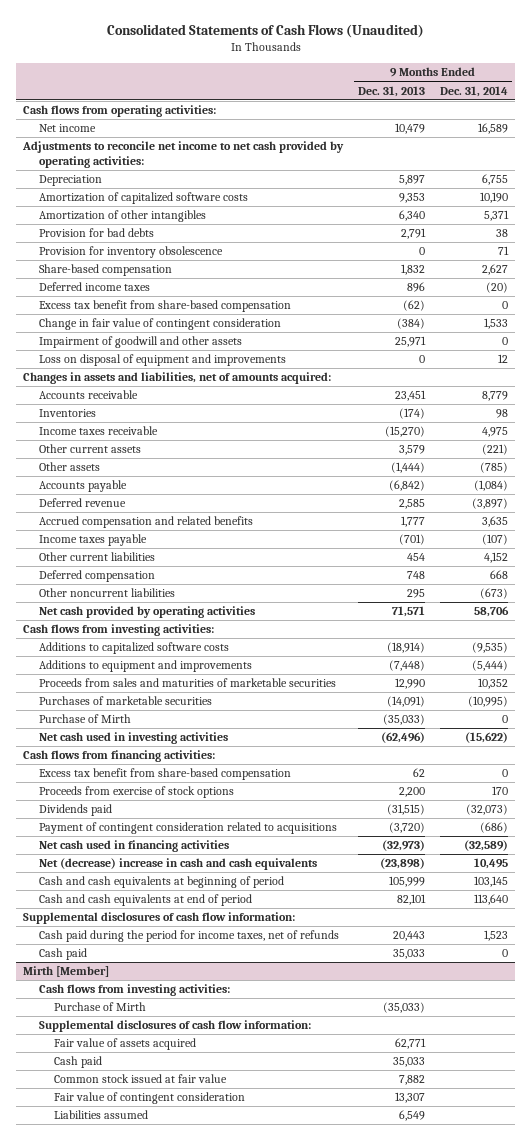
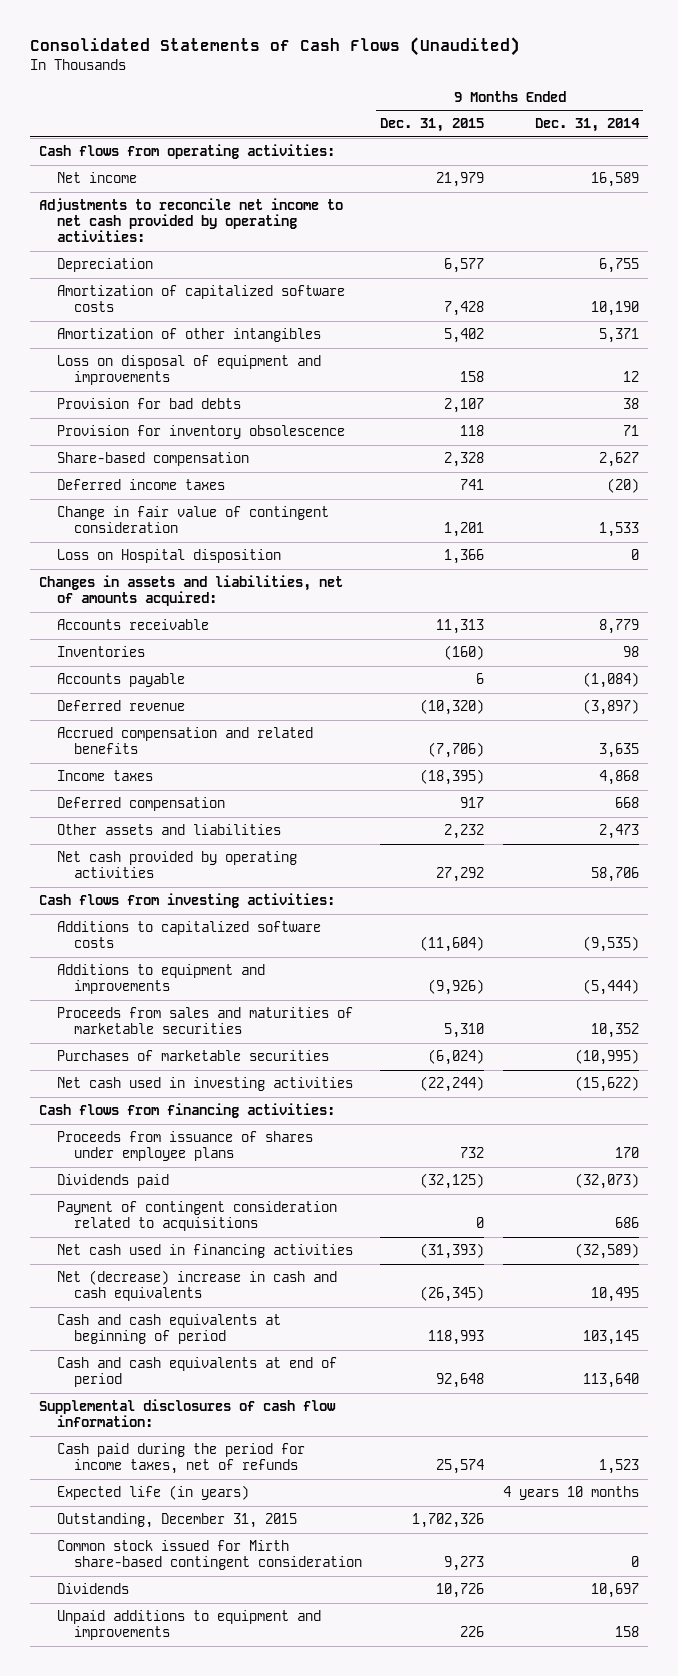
- | 9 Months Ended Dec. 31, 2013 | 9 Months Ended Dec. 31, 2014
+ | 9 Months Ended Dec. 31, 2015 | 9 Months Ended Dec. 31, 2014
moved up: Loss on disposal of equipment and improvements | 158 | 12
- Excess tax benefit from share-based compensation | (62) | 0
- Impairment of goodwill and other assets | 25,971 | 0
+ Loss on Hospital disposition | 1,366 | 0
- Income taxes receivable | (15,270) | 4,975
- Other current assets | 3,579 | (221)
- Other assets | (1,444) | (785)
- Income taxes payable | (701) | (107)
- Other current liabilities | 454 | 4,152
+ Income taxes | (18,395) | 4,868
- Other noncurrent liabilities | 295 | (673)
+ Other assets and liabilities | 2,232 | 2,473
- Purchase of Mirth | (35,033) | 0
- Excess tax benefit from share-based compensation | 62 | 0
- Proceeds from exercise of stock options | 2,200 | 170
+ Proceeds from issuance of shares under employee plans | 732 | 170
- Payment of contingent consideration related to acquisitions | (3,720) | (686)
+ Payment of contingent consideration related to acquisitions | 0 | 686
- Cash paid | 35,033 | 0
- Mirth [Member]
- Cash flows from investing activities:
- Purchase of Mirth | (35,033) |
- Supplemental disclosures of cash flow information:
- Fair value of assets acquired | 62,771 |
- Cash paid | 35,033 |
- Common stock issued at fair value | 7,882 |
- Fair value of contingent consideration | 13,307 |
- Liabilities assumed | 6,549 |
+ Expected life (in years) | | 4 years 10 months
+ Outstanding, December 31, 2015 | 1,702,326 |
+ Common stock issued for Mirth share-based contingent consideration | 9,273 | 0
+ Dividends | 10,726 | 10,697
+ Unpaid additions to equipment and improvements | 226 | 158

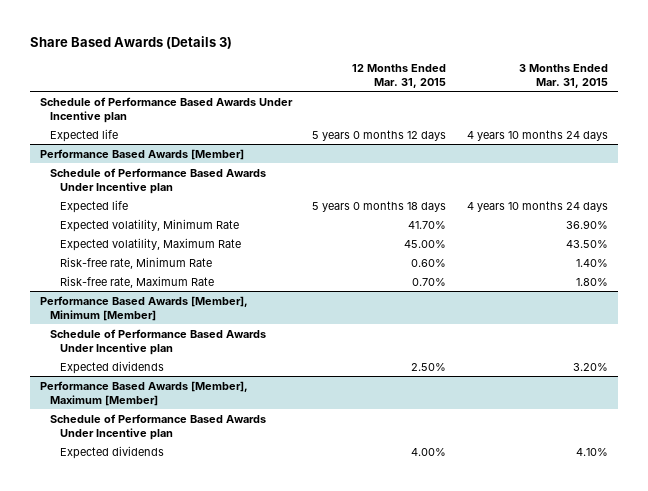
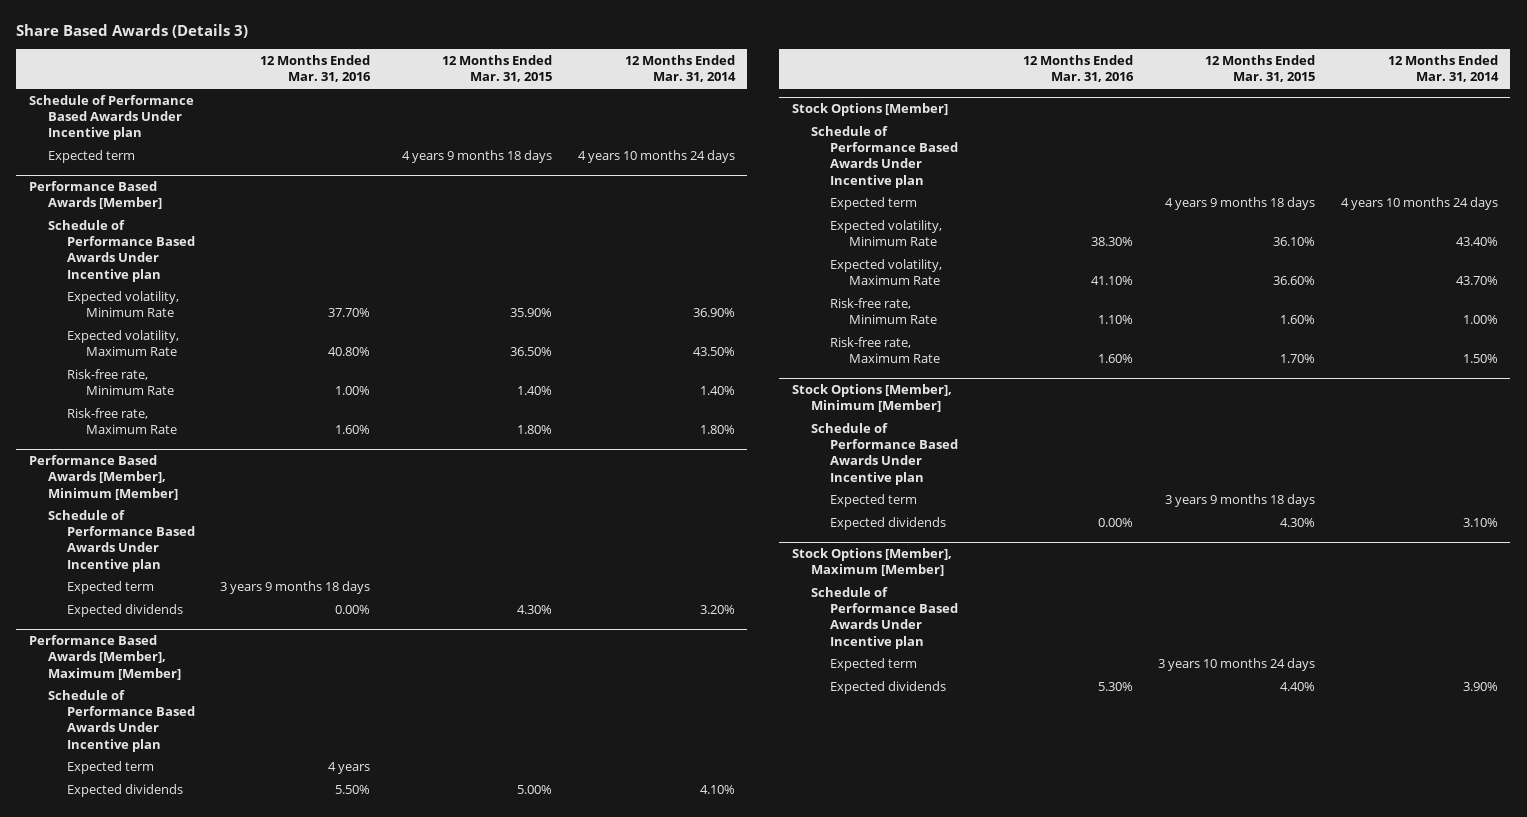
- | 12 Months Ended Mar. 31, 2015 | 3 Months Ended Mar. 31, 2015
+ | 12 Months Ended Mar. 31, 2016 | 12 Months Ended Mar. 31, 2015 | 12 Months Ended Mar. 31, 2014
- Expected life | 5 years 0 months 12 days | 4 years 10 months 24 days
+ Expected term | | 4 years 9 months 18 days | 4 years 10 months 24 days
@ Performance Based Awards [Member]
- Expected life | 5 years 0 months 18 days | 4 years 10 months 24 days
- Expected volatility, Minimum Rate | 41.70% | 36.90%
- Expected volatility, Maximum Rate | 45.00% | 43.50%
- Risk-free rate, Minimum Rate | 0.60% | 1.40%
- Risk-free rate, Maximum Rate | 0.70% | 1.80%
+ Expected volatility, Minimum Rate | 37.70% | 35.90% | 36.90%
+ Expected volatility, Maximum Rate | 40.80% | 36.50% | 43.50%
+ Risk-free rate, Minimum Rate | 1.00% | 1.40% | 1.40%
+ Risk-free rate, Maximum Rate | 1.60% | 1.80% | 1.80%
@ Performance Based Awards [Member], Minimum [Member]
- Expected dividends | 2.50% | 3.20%
+ Expected term | 3 years 9 months 18 days | |
+ Expected dividends | 0.00% | 4.30% | 3.20%
@ Performance Based Awards [Member], Maximum [Member]
- Expected dividends | 4.00% | 4.10%
+ Expected term | 4 years | |
+ Expected dividends | 5.50% | 5.00% | 4.10%
+ Stock Options [Member]
+ Schedule of Performance Based Awards Under Incentive plan
+ Expected term | | 4 years 9 months 18 days | 4 years 10 months 24 days
+ Expected volatility, Minimum Rate | 38.30% | 36.10% | 43.40%
+ Expected volatility, Maximum Rate | 41.10% | 36.60% | 43.70%
+ Risk-free rate, Minimum Rate | 1.10% | 1.60% | 1.00%
+ Risk-free rate, Maximum Rate | 1.60% | 1.70% | 1.50%
+ Stock Options [Member], Minimum [Member]
+ Schedule of Performance Based Awards Under Incentive plan
+ Expected term | | 3 years 9 months 18 days |
+ Expected dividends | 0.00% | 4.30% | 3.10%
+ Stock Options [Member], Maximum [Member]
+ Schedule of Performance Based Awards Under Incentive plan
+ Expected term | | 3 years 10 months 24 days |
+ Expected dividends | 5.30% | 4.40% | 3.90%

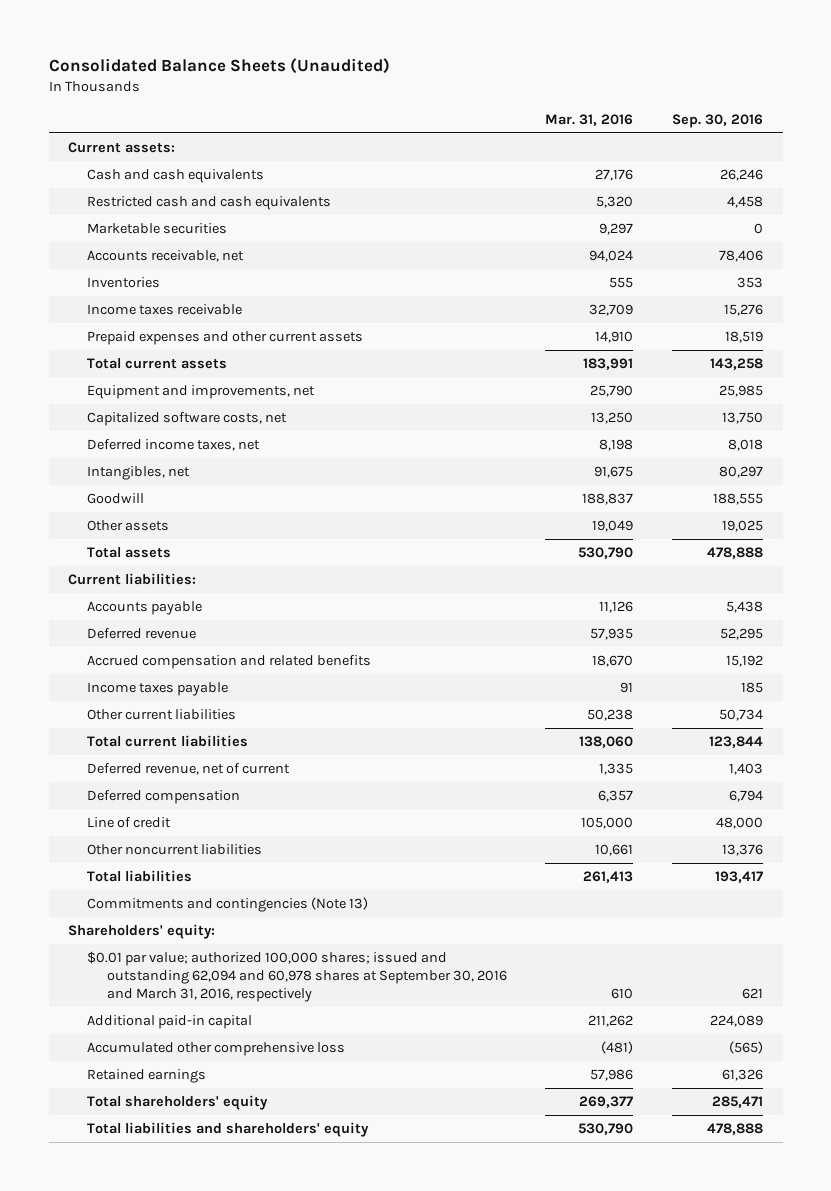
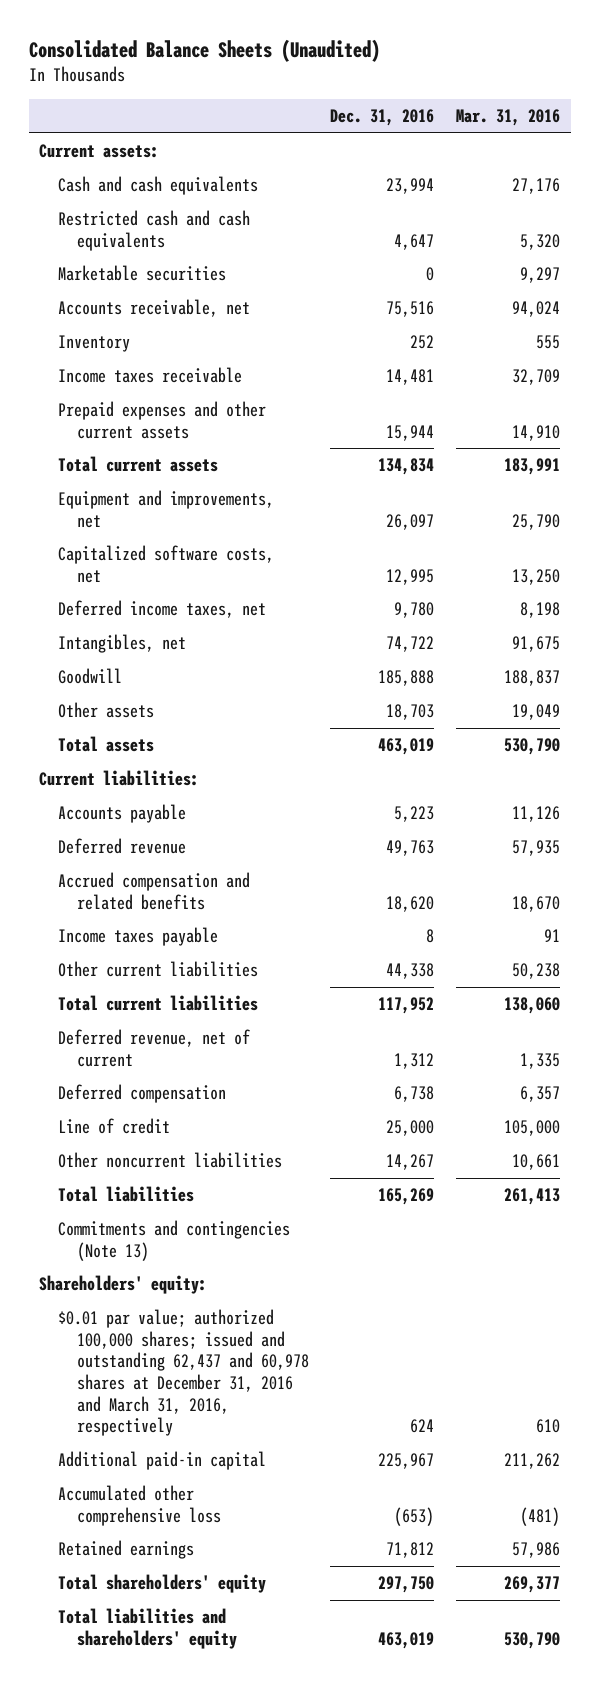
- | Mar. 31, 2016 | Sep. 30, 2016
+ | Dec. 31, 2016 | Mar. 31, 2016
- Inventories | 555 | 353
+ Inventory | 252 | 555
- $0.01 par value; authorized 100,000 shares; issued and outstanding 62,094 and 60,978 shares at September 30, 2016 and March 31, 2016, respectively | 610 | 621
+ $0.01 par value; authorized 100,000 shares; issued and outstanding 62,437 and 60,978 shares at December 31, 2016 and March 31, 2016, respectively | 624 | 610

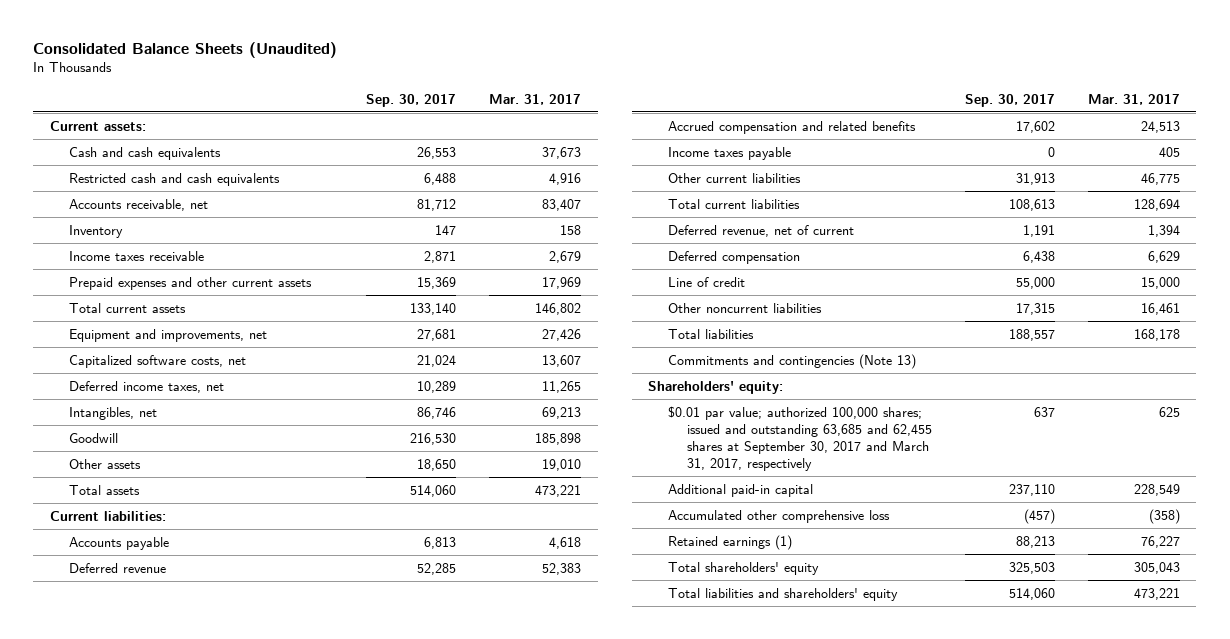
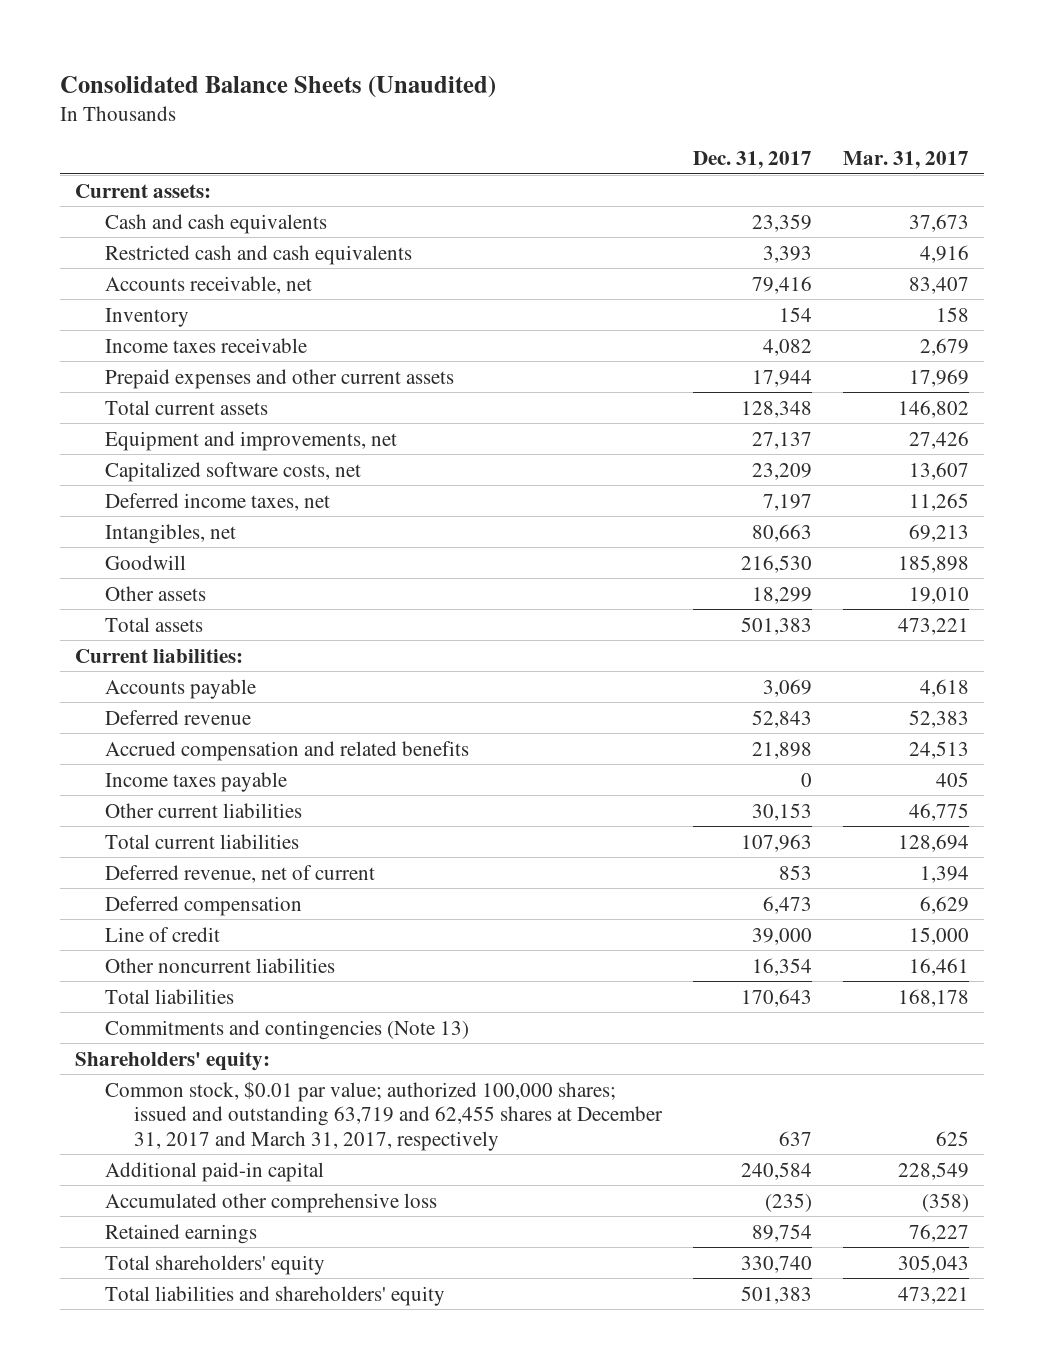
- | Sep. 30, 2017 | Mar. 31, 2017
+ | Dec. 31, 2017 | Mar. 31, 2017
- $0.01 par value; authorized 100,000 shares; issued and outstanding 63,685 and 62,455 shares at September 30, 2017 and March 31, 2017, respectively | 637 | 625
+ Common stock, $0.01 par value; authorized 100,000 shares; issued and outstanding 63,719 and 62,455 shares at December 31, 2017 and March 31, 2017, respectively | 637 | 625
- Retained earnings (1) | 88,213 | 76,227
+ Retained earnings | 89,754 | 76,227

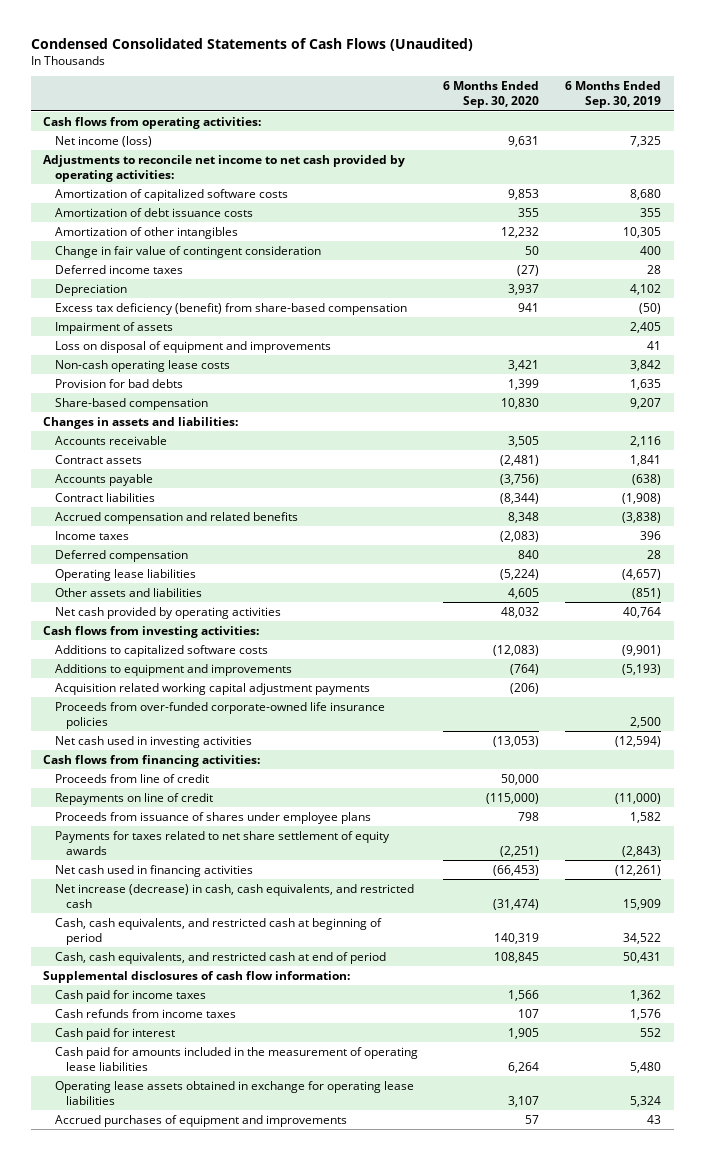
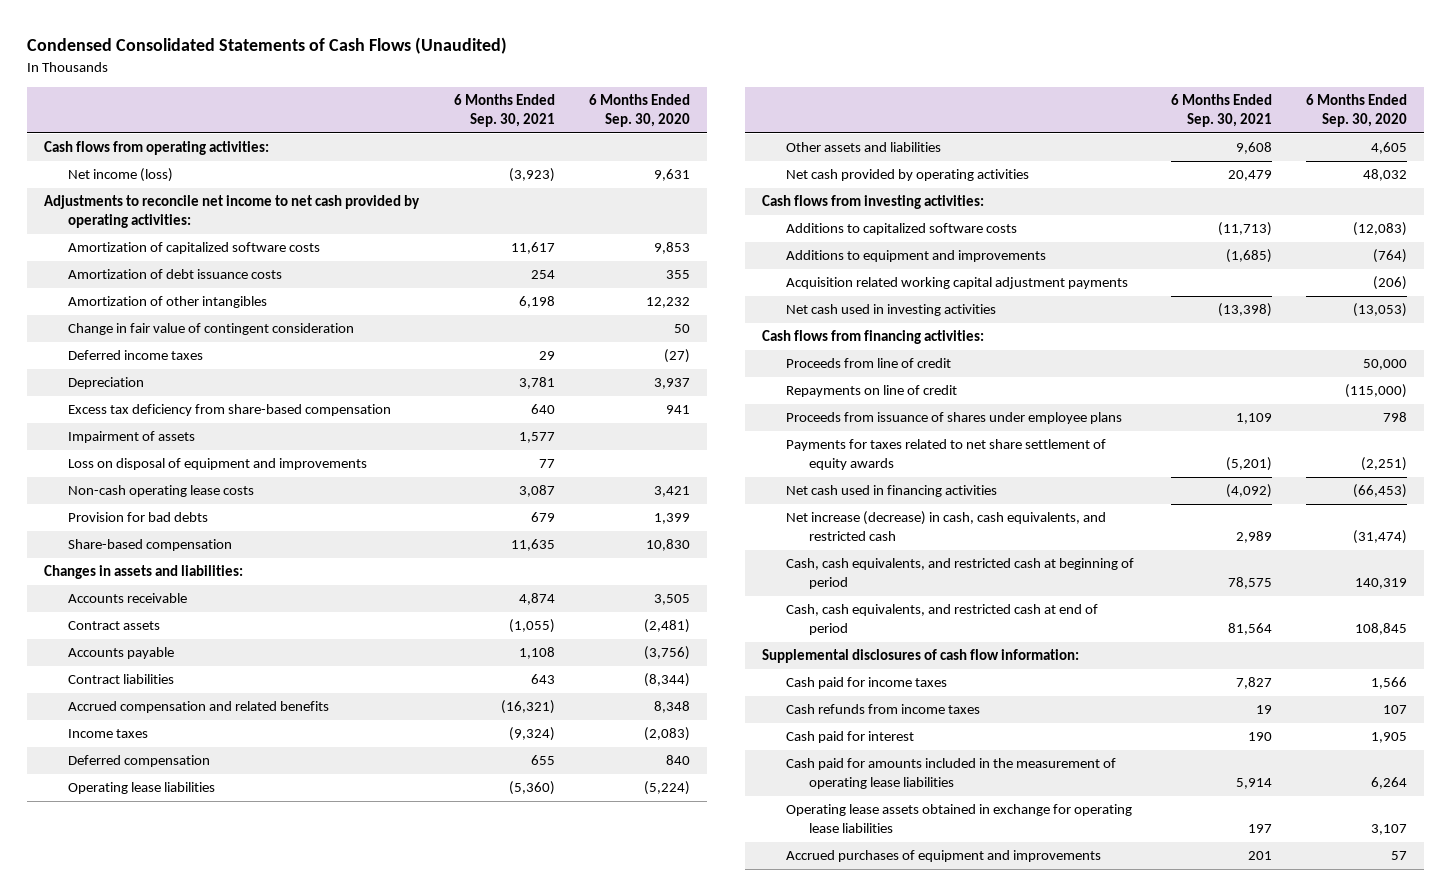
- | 6 Months Ended Sep. 30, 2020 | 6 Months Ended Sep. 30, 2019
+ | 6 Months Ended Sep. 30, 2021 | 6 Months Ended Sep. 30, 2020
- Excess tax deficiency (benefit) from share-based compensation | 941 | (50)
+ Excess tax deficiency from share-based compensation | 640 | 941
- Proceeds from over-funded corporate-owned life insurance policies | | 2,500

